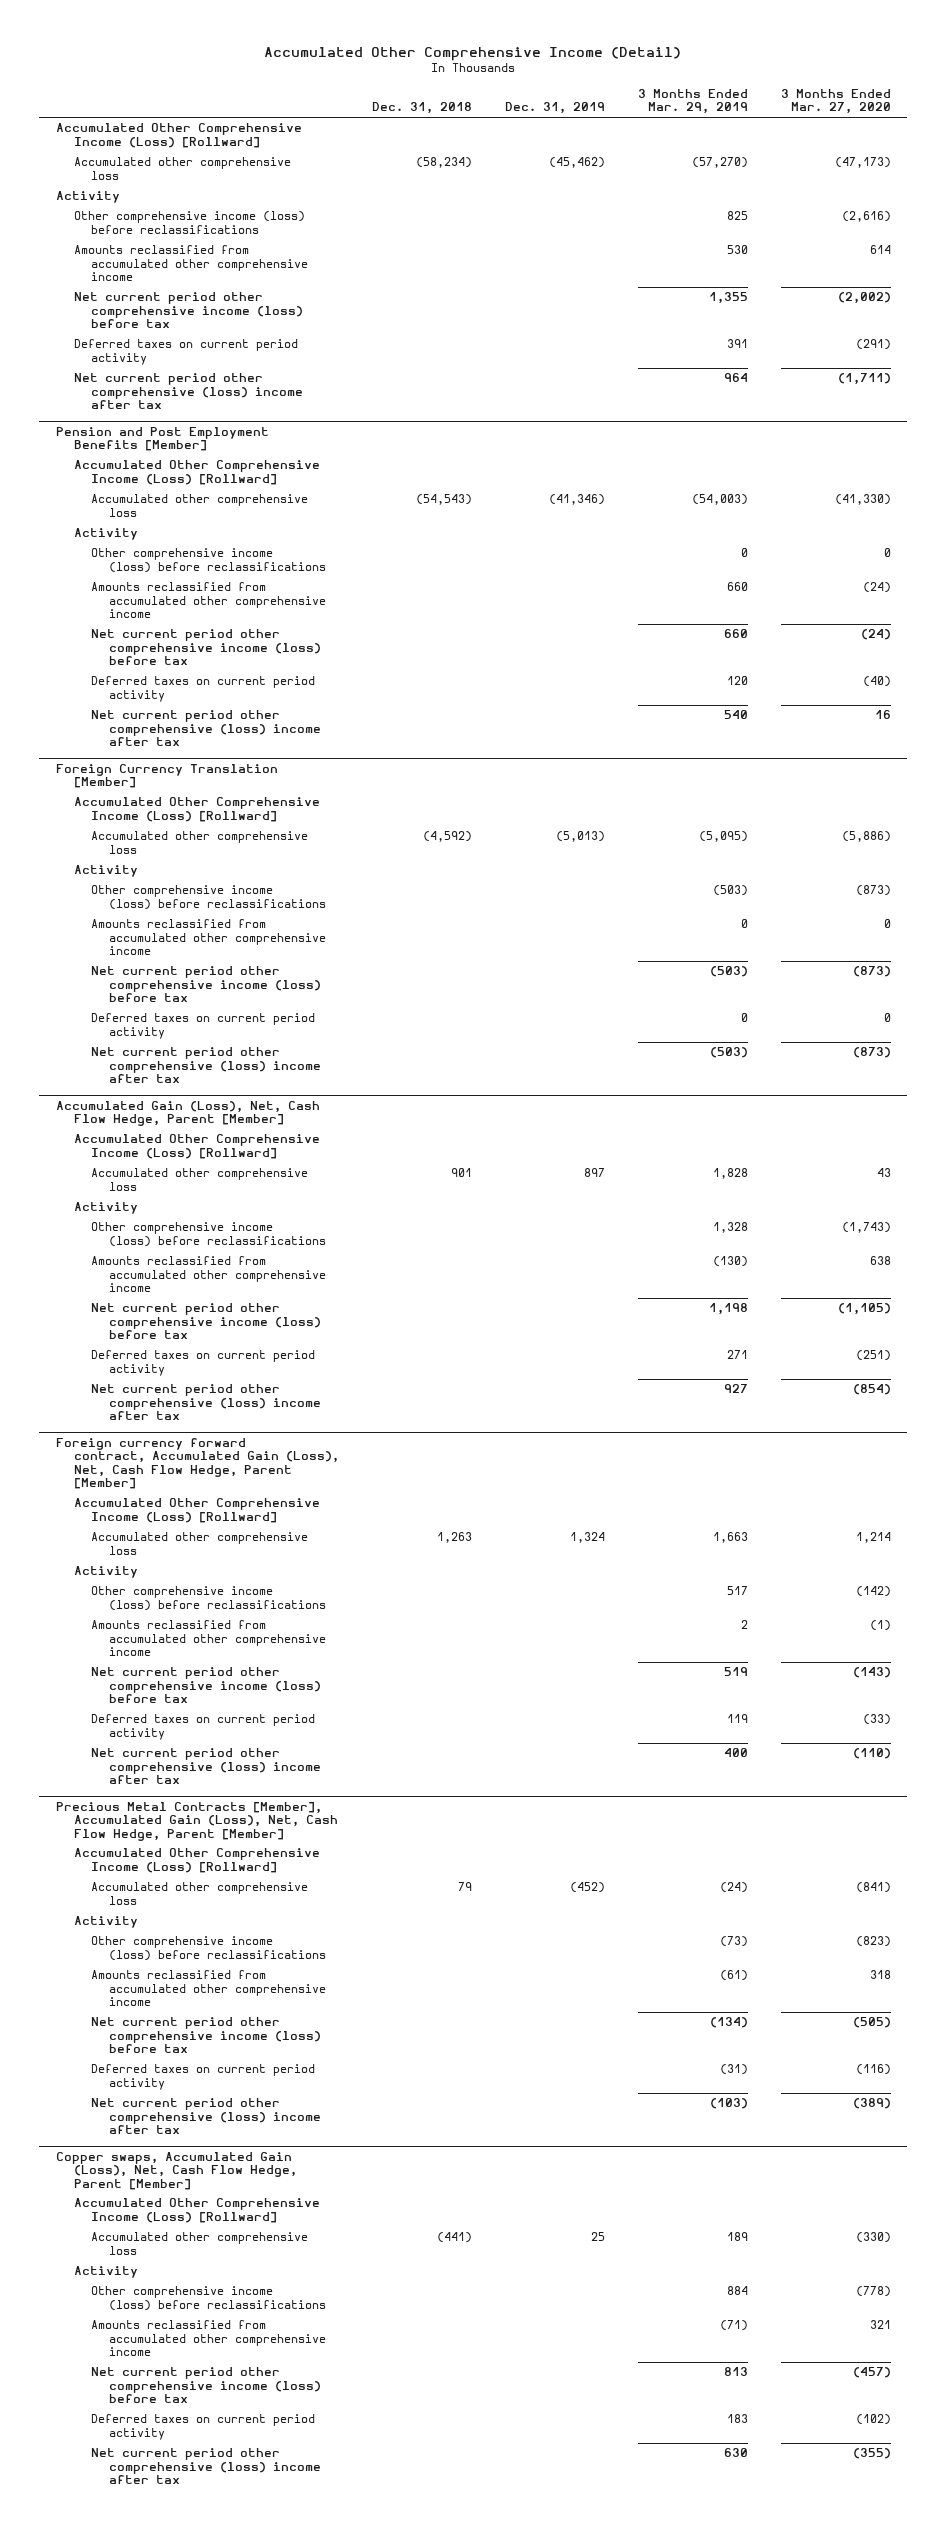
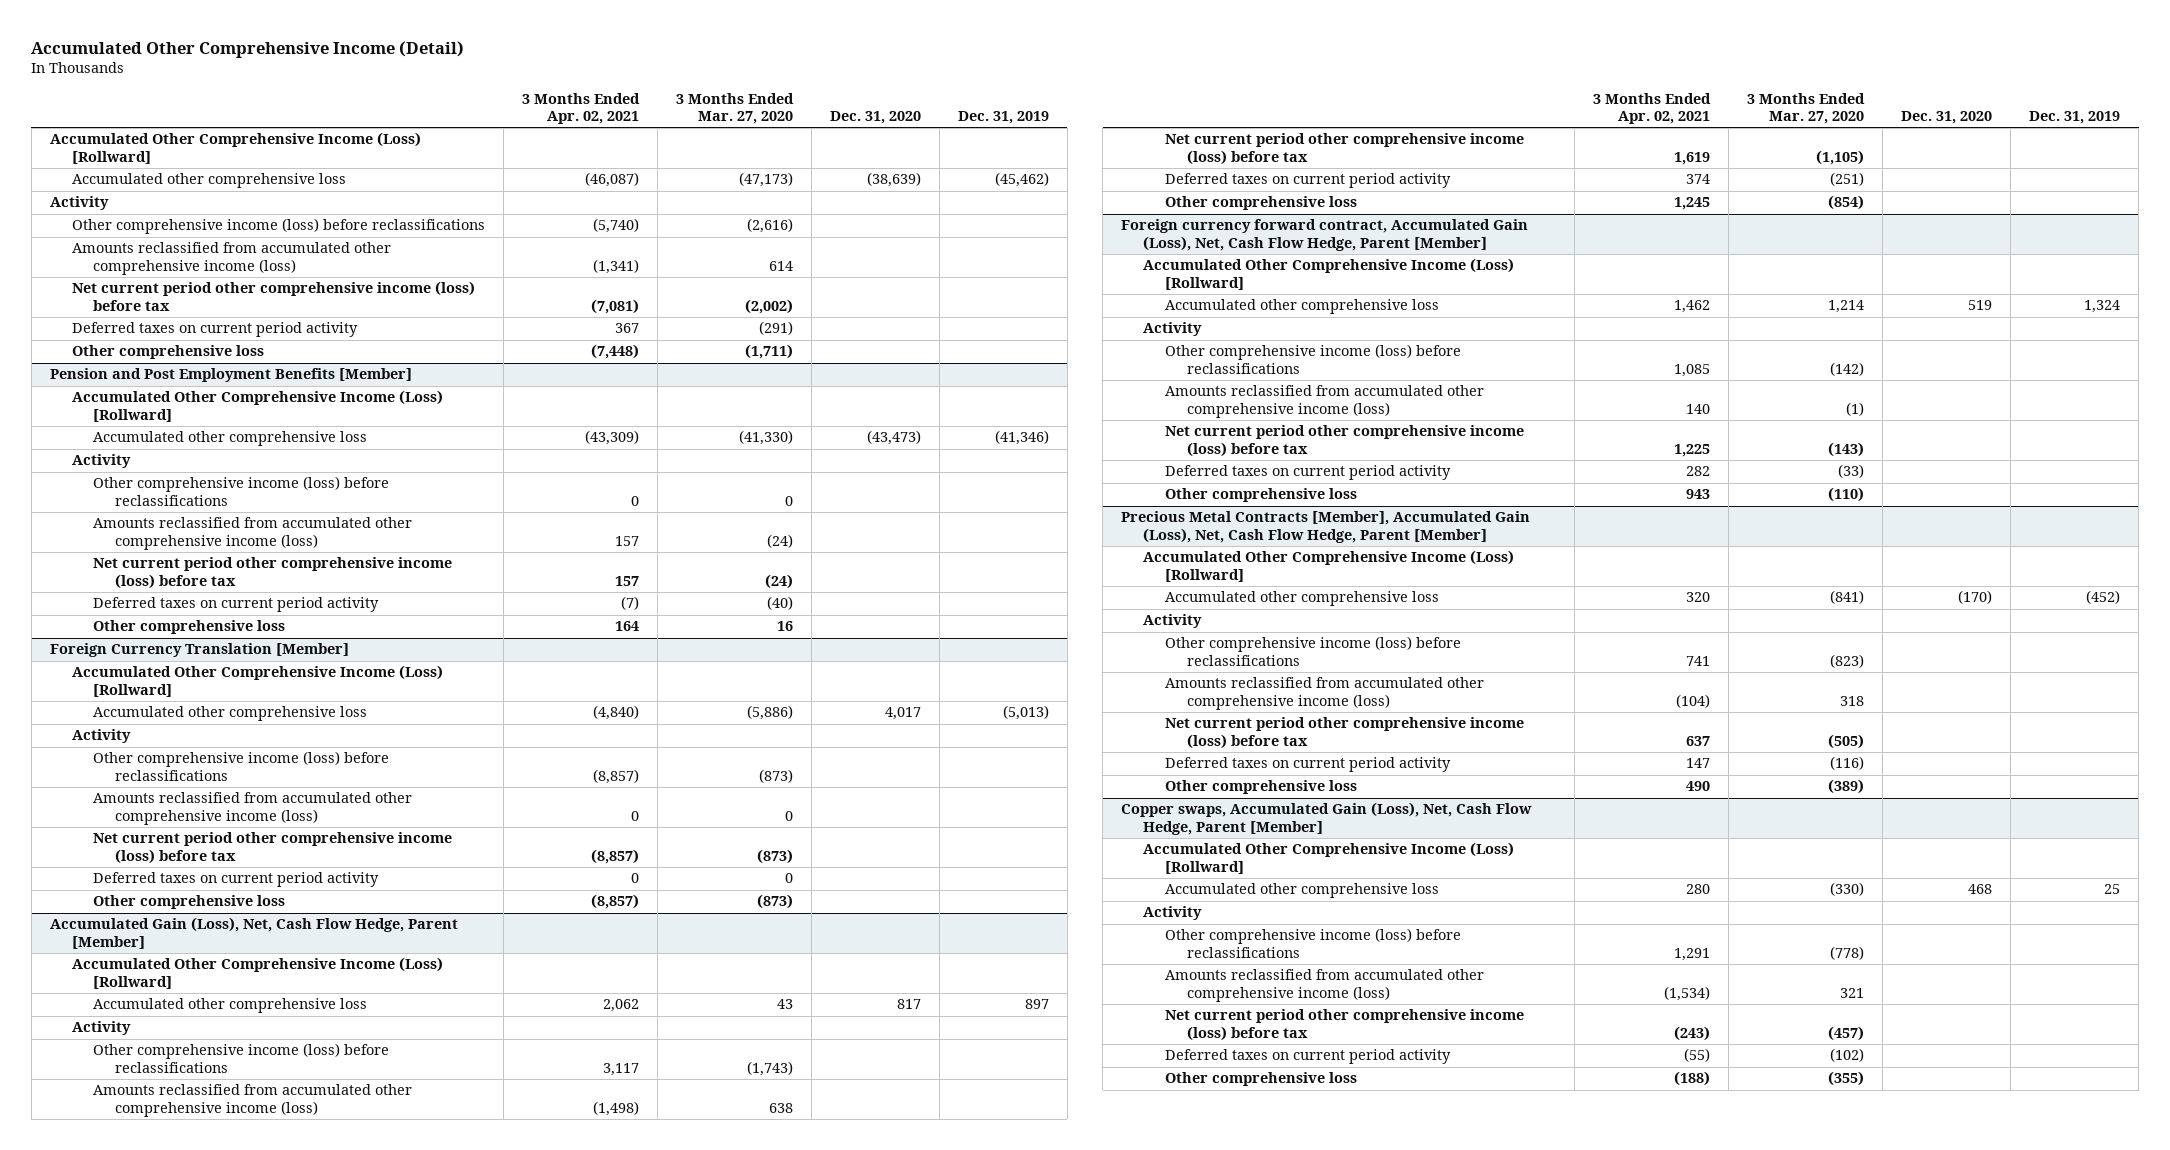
- | Dec. 31, 2018 | Dec. 31, 2019 | 3 Months Ended Mar. 29, 2019 | 3 Months Ended Mar. 27, 2020
+ | 3 Months Ended Apr. 02, 2021 | 3 Months Ended Mar. 27, 2020 | Dec. 31, 2020 | Dec. 31, 2019
- Amounts reclassified from accumulated other comprehensive income | | | 530 | 614
+ Amounts reclassified from accumulated other comprehensive income (loss) | (1,341) | 614 | |
- Net current period other comprehensive (loss) income after tax | | | 964 | (1,711)
+ Other comprehensive loss | (7,448) | (1,711) | |
@ Pension and Post Employment Benefits [Member]
- Amounts reclassified from accumulated other comprehensive income | | | 660 | (24)
+ Amounts reclassified from accumulated other comprehensive income (loss) | 157 | (24) | |
- Net current period other comprehensive (loss) income after tax | | | 540 | 16
+ Other comprehensive loss | 164 | 16 | |
@ Foreign Currency Translation [Member]
- Amounts reclassified from accumulated other comprehensive income | | | 0 | 0
+ Amounts reclassified from accumulated other comprehensive income (loss) | 0 | 0 | |
- Net current period other comprehensive (loss) income after tax | | | (503) | (873)
+ Other comprehensive loss | (8,857) | (873) | |
@ Accumulated Gain (Loss), Net, Cash Flow Hedge, Parent [Member]
- Amounts reclassified from accumulated other comprehensive income | | | (130) | 638
+ Amounts reclassified from accumulated other comprehensive income (loss) | (1,498) | 638 | |
- Net current period other comprehensive (loss) income after tax | | | 927 | (854)
+ Other comprehensive loss | 1,245 | (854) | |
@ Foreign currency forward contract, Accumulated Gain (Loss), Net, Cash Flow Hedge, Parent [Member]
- Amounts reclassified from accumulated other comprehensive income | | | 2 | (1)
+ Amounts reclassified from accumulated other comprehensive income (loss) | 140 | (1) | |
- Net current period other comprehensive (loss) income after tax | | | 400 | (110)
+ Other comprehensive loss | 943 | (110) | |
@ Precious Metal Contracts [Member], Accumulated Gain (Loss), Net, Cash Flow Hedge, Parent [Member]
- Amounts reclassified from accumulated other comprehensive income | | | (61) | 318
+ Amounts reclassified from accumulated other comprehensive income (loss) | (104) | 318 | |
- Net current period other comprehensive (loss) income after tax | | | (103) | (389)
+ Other comprehensive loss | 490 | (389) | |
@ Copper swaps, Accumulated Gain (Loss), Net, Cash Flow Hedge, Parent [Member]
- Amounts reclassified from accumulated other comprehensive income | | | (71) | 321
+ Amounts reclassified from accumulated other comprehensive income (loss) | (1,534) | 321 | |
- Net current period other comprehensive (loss) income after tax | | | 630 | (355)
+ Other comprehensive loss | (188) | (355) | |

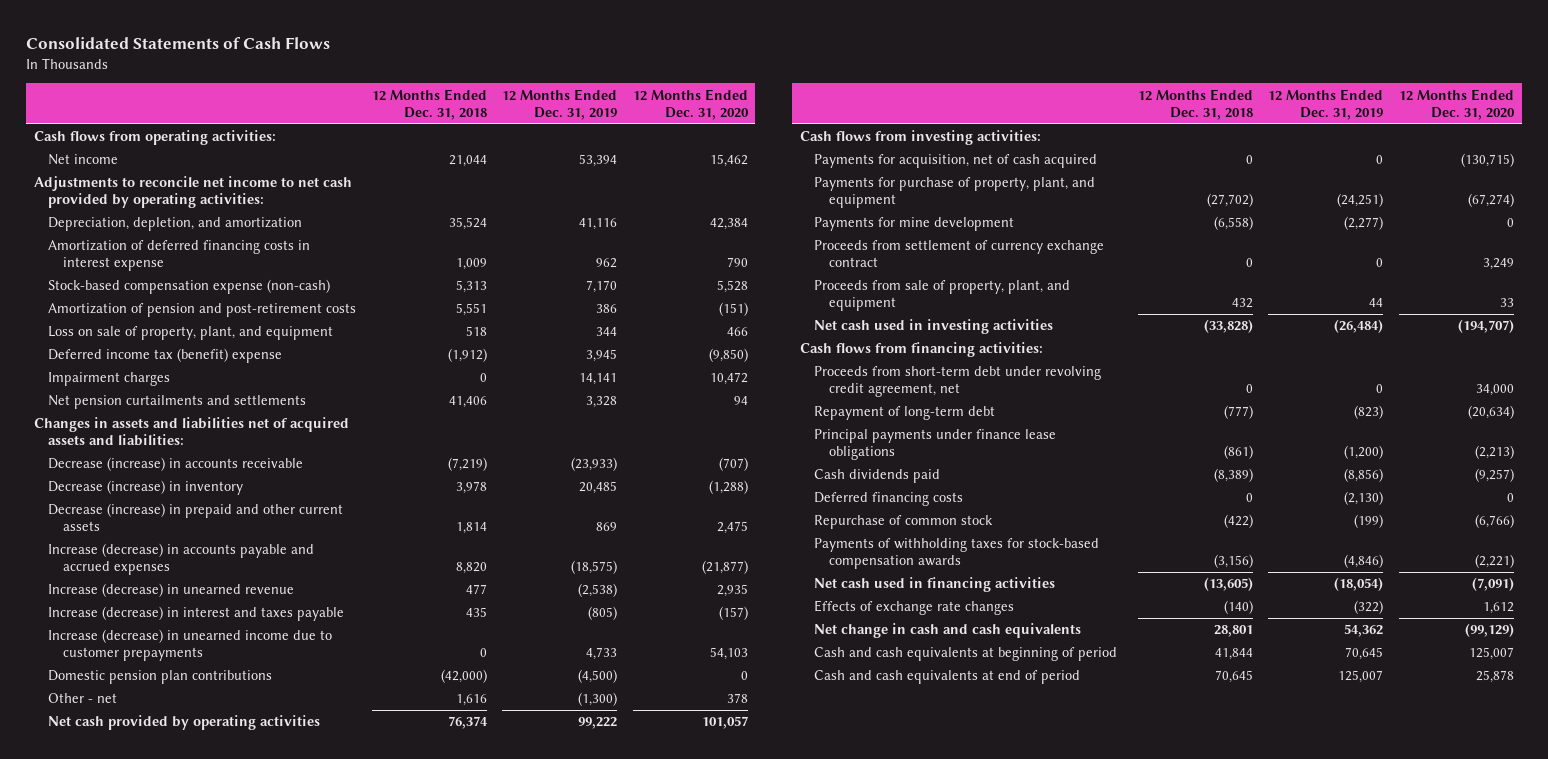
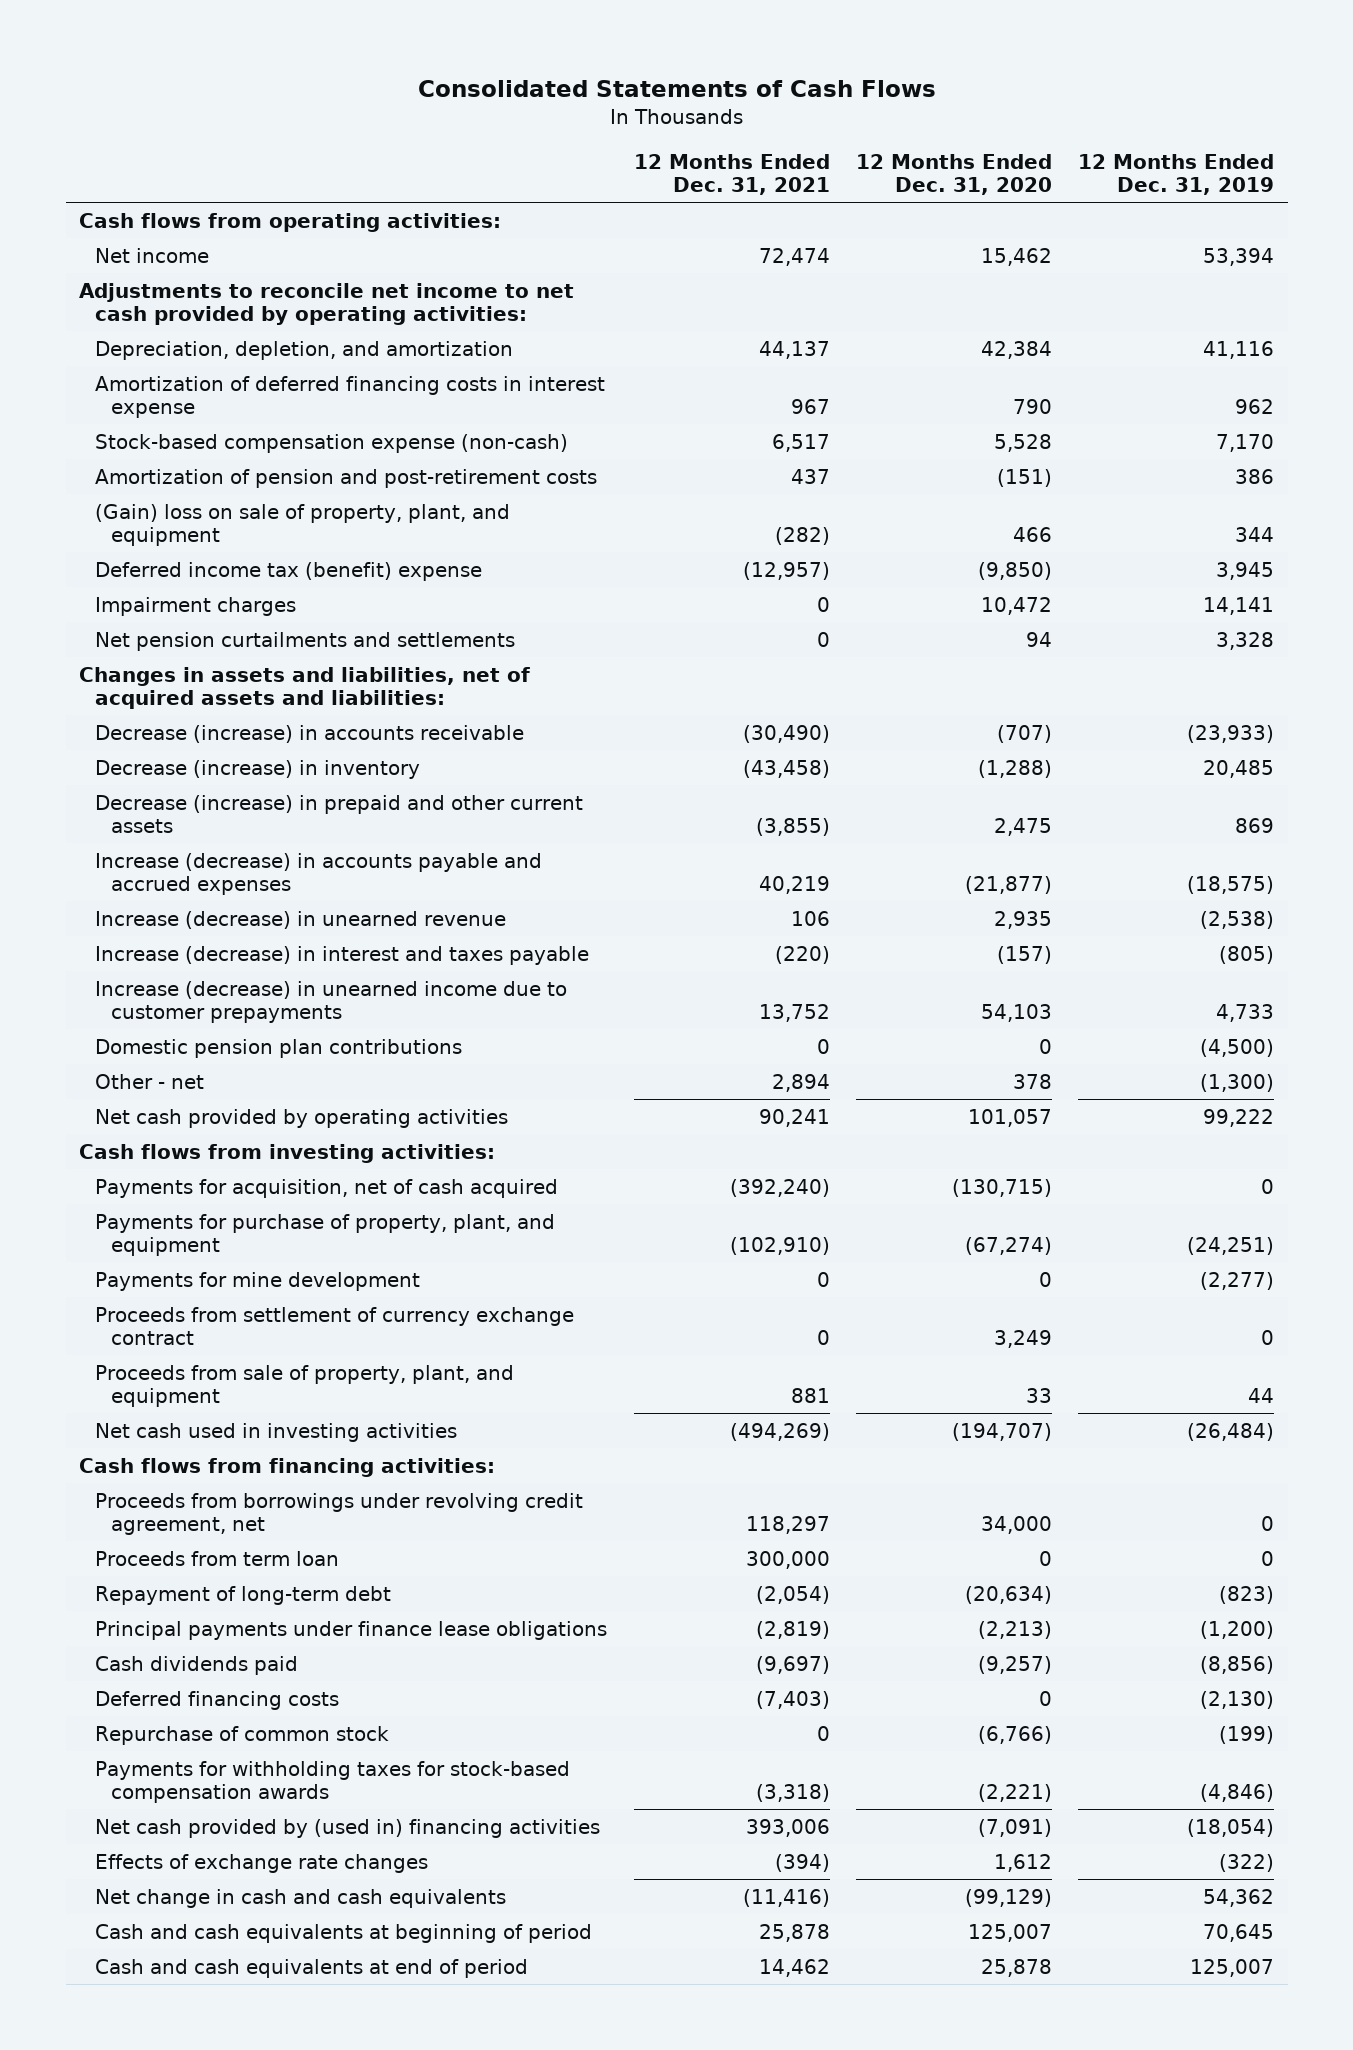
- | 12 Months Ended Dec. 31, 2018 | 12 Months Ended Dec. 31, 2019 | 12 Months Ended Dec. 31, 2020
+ | 12 Months Ended Dec. 31, 2021 | 12 Months Ended Dec. 31, 2020 | 12 Months Ended Dec. 31, 2019
- Loss on sale of property, plant, and equipment | 518 | 344 | 466
+ (Gain) loss on sale of property, plant, and equipment | (282) | 466 | 344
- Changes in assets and liabilities net of acquired assets and liabilities:
+ Changes in assets and liabilities, net of acquired assets and liabilities:
- Proceeds from short-term debt under revolving credit agreement, net | 0 | 0 | 34,000
+ Proceeds from borrowings under revolving credit agreement, net | 118,297 | 34,000 | 0
+ Proceeds from term loan | 300,000 | 0 | 0
- Payments of withholding taxes for stock-based compensation awards | (3,156) | (4,846) | (2,221)
- Net cash used in financing activities | (13,605) | (18,054) | (7,091)
+ Payments for withholding taxes for stock-based compensation awards | (3,318) | (2,221) | (4,846)
+ Net cash provided by (used in) financing activities | 393,006 | (7,091) | (18,054)

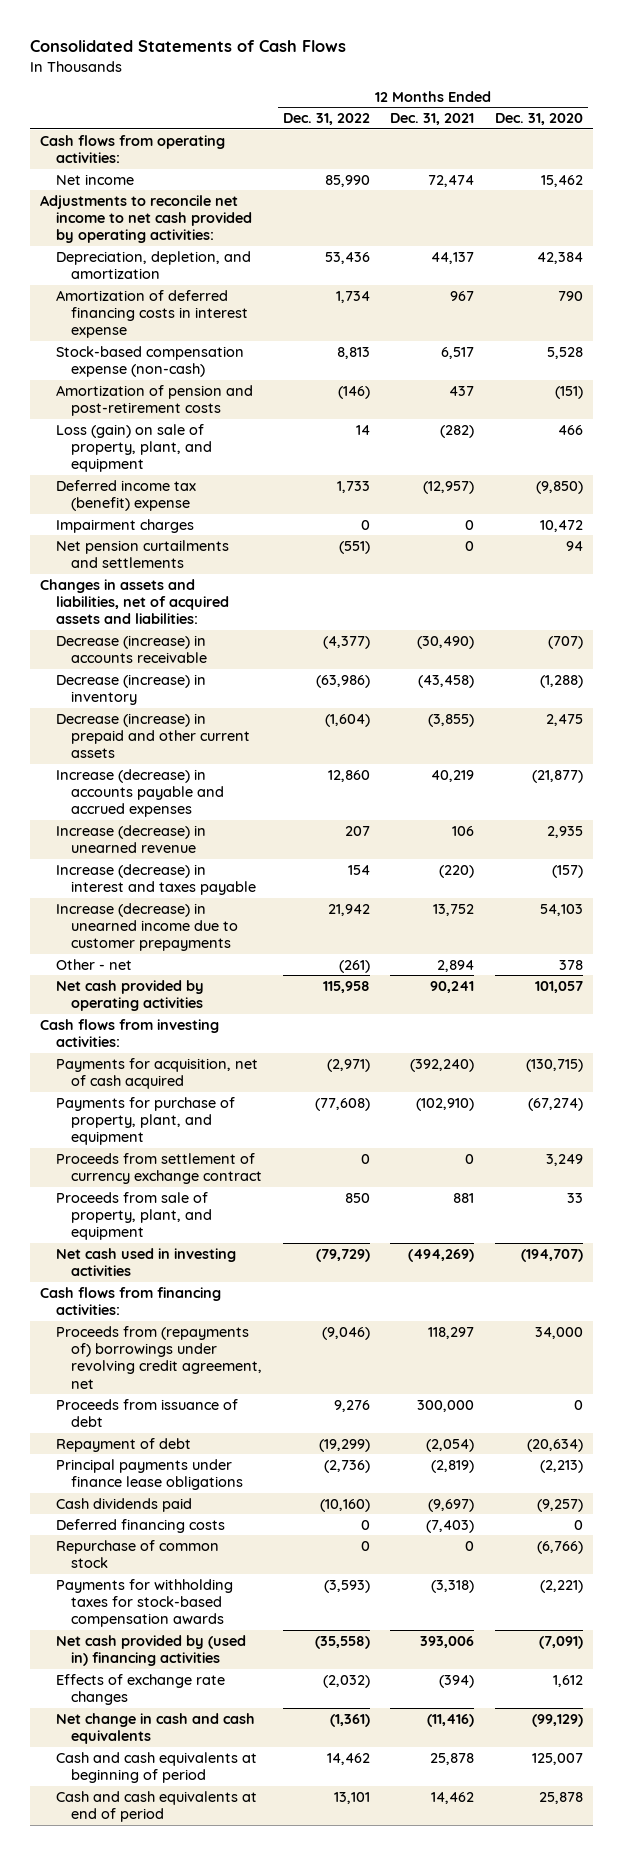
- | 12 Months Ended Dec. 31, 2021 | 12 Months Ended Dec. 31, 2020 | 12 Months Ended Dec. 31, 2019
+ | 12 Months Ended Dec. 31, 2022 | 12 Months Ended Dec. 31, 2021 | 12 Months Ended Dec. 31, 2020
- (Gain) loss on sale of property, plant, and equipment | (282) | 466 | 344
+ Loss (gain) on sale of property, plant, and equipment | 14 | (282) | 466
- Domestic pension plan contributions | 0 | 0 | (4,500)
- Payments for mine development | 0 | 0 | (2,277)
- Proceeds from borrowings under revolving credit agreement, net | 118,297 | 34,000 | 0
- Proceeds from term loan | 300,000 | 0 | 0
- Repayment of long-term debt | (2,054) | (20,634) | (823)
+ Proceeds from (repayments of) borrowings under revolving credit agreement, net | (9,046) | 118,297 | 34,000
+ Proceeds from issuance of debt | 9,276 | 300,000 | 0
+ Repayment of debt | (19,299) | (2,054) | (20,634)

